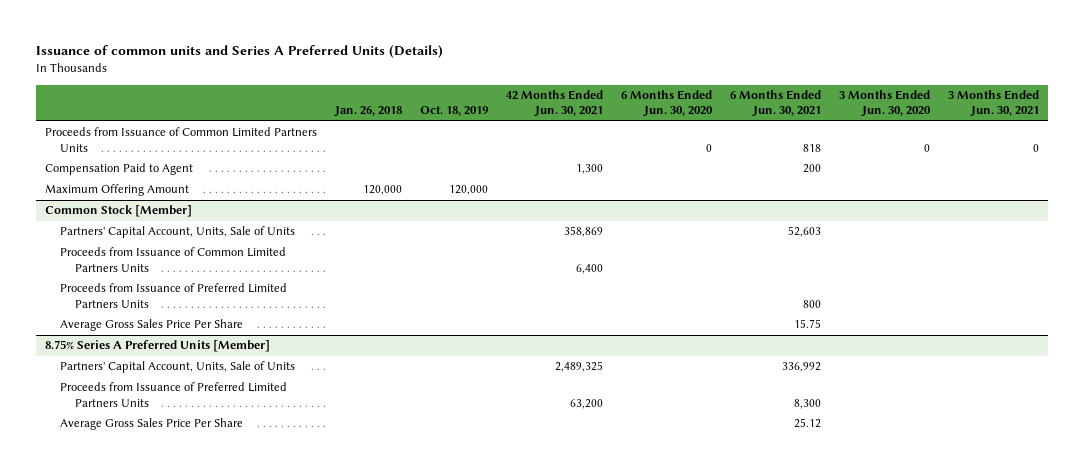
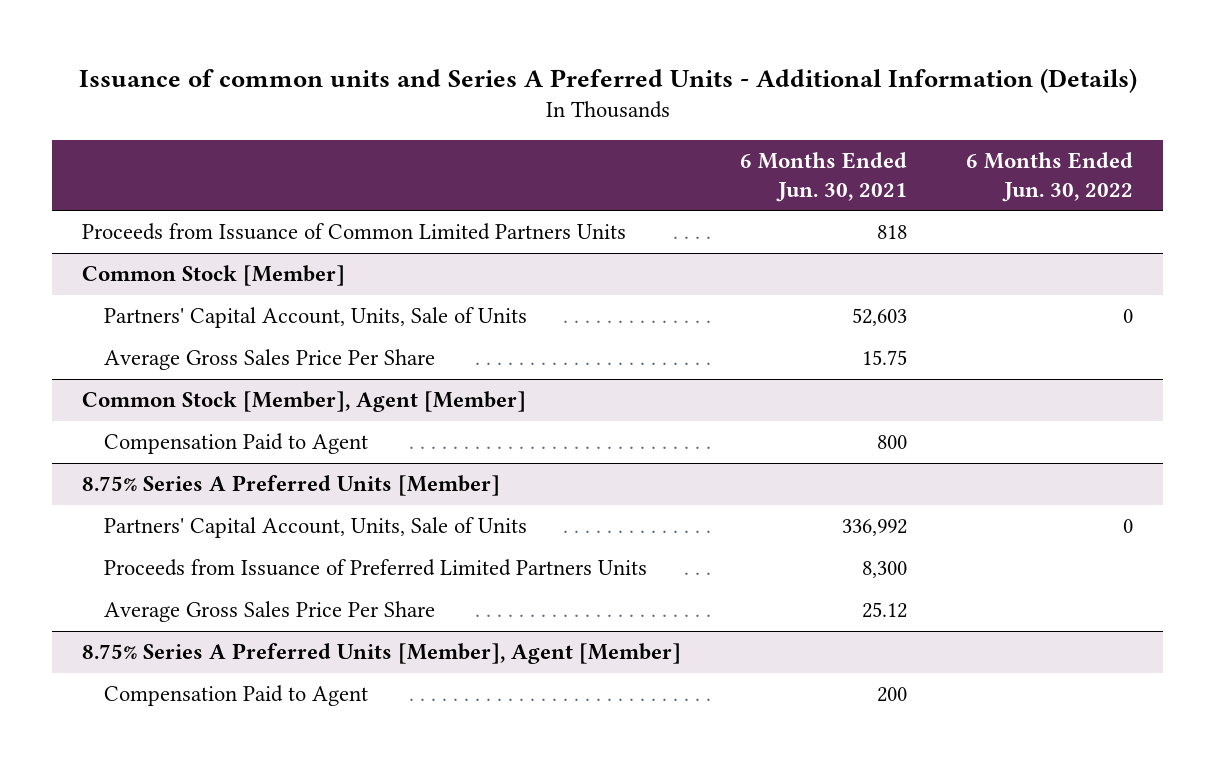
- Issuance of common units and Series A Preferred Units (Details)
+ Issuance of common units and Series A Preferred Units - Additional Information (Details)
- | Jan. 26, 2018 | Oct. 18, 2019 | 42 Months Ended Jun. 30, 2021 | 6 Months Ended Jun. 30, 2020 | 6 Months Ended Jun. 30, 2021 | 3 Months Ended Jun. 30, 2020 | 3 Months Ended Jun. 30, 2021
+ | 6 Months Ended Jun. 30, 2021 | 6 Months Ended Jun. 30, 2022
- Compensation Paid to Agent | | | 1,300 | | 200 | |
- Maximum Offering Amount | 120,000 | 120,000 | | | | |
@ Common Stock [Member]
- Proceeds from Issuance of Common Limited Partners Units | | | 6,400 | | | |
- Proceeds from Issuance of Preferred Limited Partners Units | | | | | 800 | |
+ Common Stock [Member], Agent [Member]
+ Compensation Paid to Agent | 800 |
+ 8.75% Series A Preferred Units [Member], Agent [Member]
+ Compensation Paid to Agent | 200 |

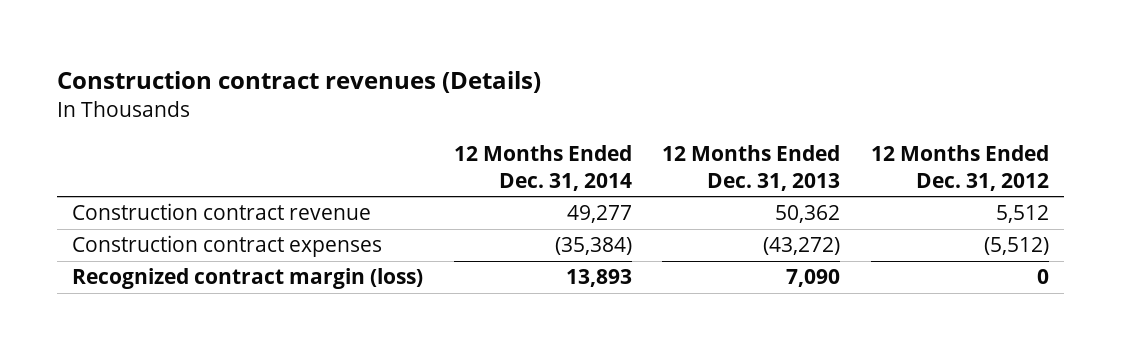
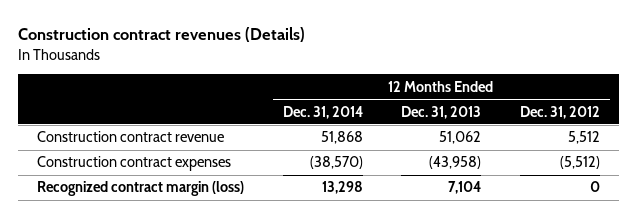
- Construction contract revenue | 49,277 | 50,362 | 5,512
- Construction contract expenses | (35,384) | (43,272) | (5,512)
- Recognized contract margin (loss) | 13,893 | 7,090 | 0
+ Construction contract revenue | 51,868 | 51,062 | 5,512
+ Construction contract expenses | (38,570) | (43,958) | (5,512)
+ Recognized contract margin (loss) | 13,298 | 7,104 | 0

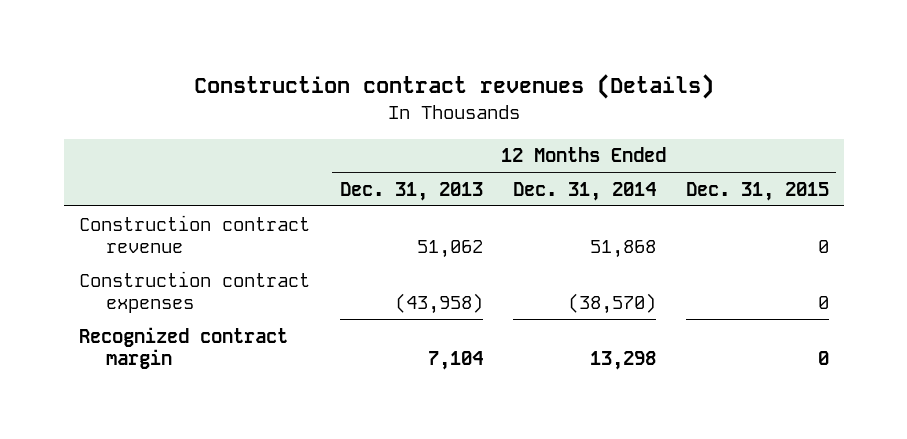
- | 12 Months Ended Dec. 31, 2014 | 12 Months Ended Dec. 31, 2013 | 12 Months Ended Dec. 31, 2012
+ | 12 Months Ended Dec. 31, 2013 | 12 Months Ended Dec. 31, 2014 | 12 Months Ended Dec. 31, 2015
- Recognized contract margin (loss) | 13,298 | 7,104 | 0
+ Recognized contract margin | 7,104 | 13,298 | 0

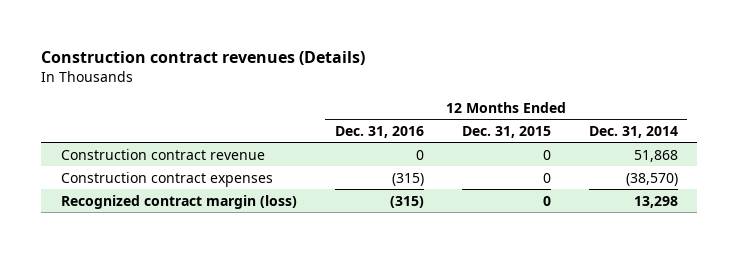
- | 12 Months Ended Dec. 31, 2013 | 12 Months Ended Dec. 31, 2014 | 12 Months Ended Dec. 31, 2015
+ | 12 Months Ended Dec. 31, 2016 | 12 Months Ended Dec. 31, 2015 | 12 Months Ended Dec. 31, 2014
- Recognized contract margin | 7,104 | 13,298 | 0
+ Recognized contract margin (loss) | (315) | 0 | 13,298

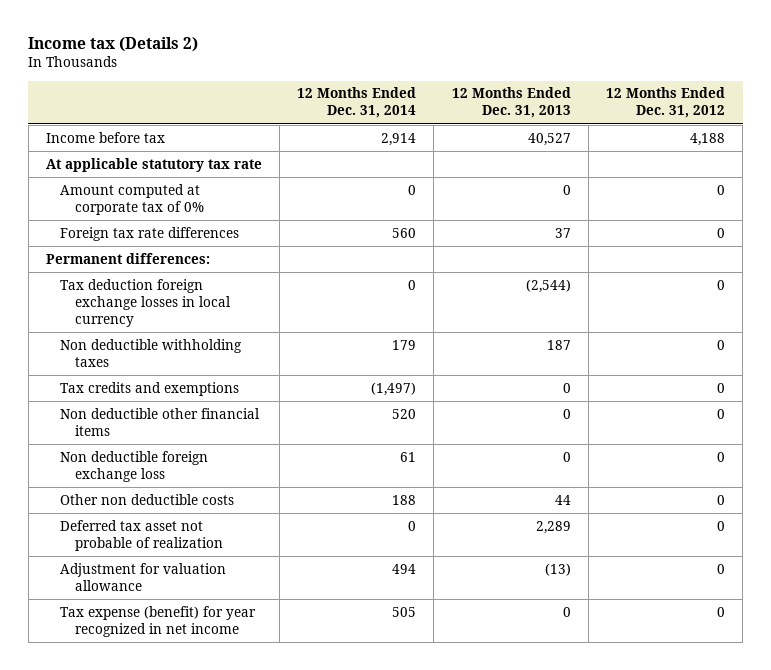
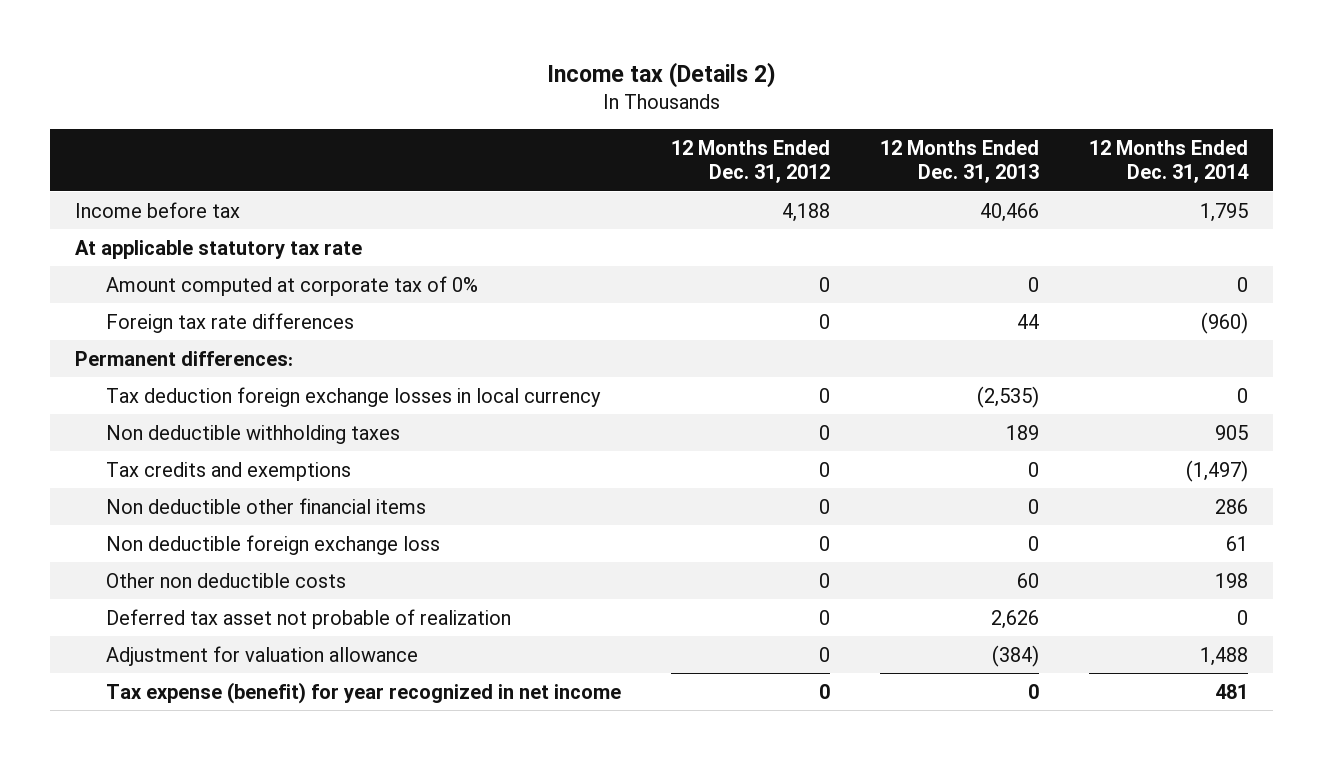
- | 12 Months Ended Dec. 31, 2014 | 12 Months Ended Dec. 31, 2013 | 12 Months Ended Dec. 31, 2012
+ | 12 Months Ended Dec. 31, 2012 | 12 Months Ended Dec. 31, 2013 | 12 Months Ended Dec. 31, 2014
- Income before tax | 2,914 | 40,527 | 4,188
+ Income before tax | 4,188 | 40,466 | 1,795
- Foreign tax rate differences | 560 | 37 | 0
+ Foreign tax rate differences | 0 | 44 | (960)
- Tax deduction foreign exchange losses in local currency | 0 | (2,544) | 0
- Non deductible withholding taxes | 179 | 187 | 0
+ Tax deduction foreign exchange losses in local currency | 0 | (2,535) | 0
+ Non deductible withholding taxes | 0 | 189 | 905
- Non deductible other financial items | 520 | 0 | 0
+ Non deductible other financial items | 0 | 0 | 286
- Other non deductible costs | 188 | 44 | 0
- Deferred tax asset not probable of realization | 0 | 2,289 | 0
- Adjustment for valuation allowance | 494 | (13) | 0
- Tax expense (benefit) for year recognized in net income | 505 | 0 | 0
+ Other non deductible costs | 0 | 60 | 198
+ Deferred tax asset not probable of realization | 0 | 2,626 | 0
+ Adjustment for valuation allowance | 0 | (384) | 1,488
+ Tax expense (benefit) for year recognized in net income | 0 | 0 | 481

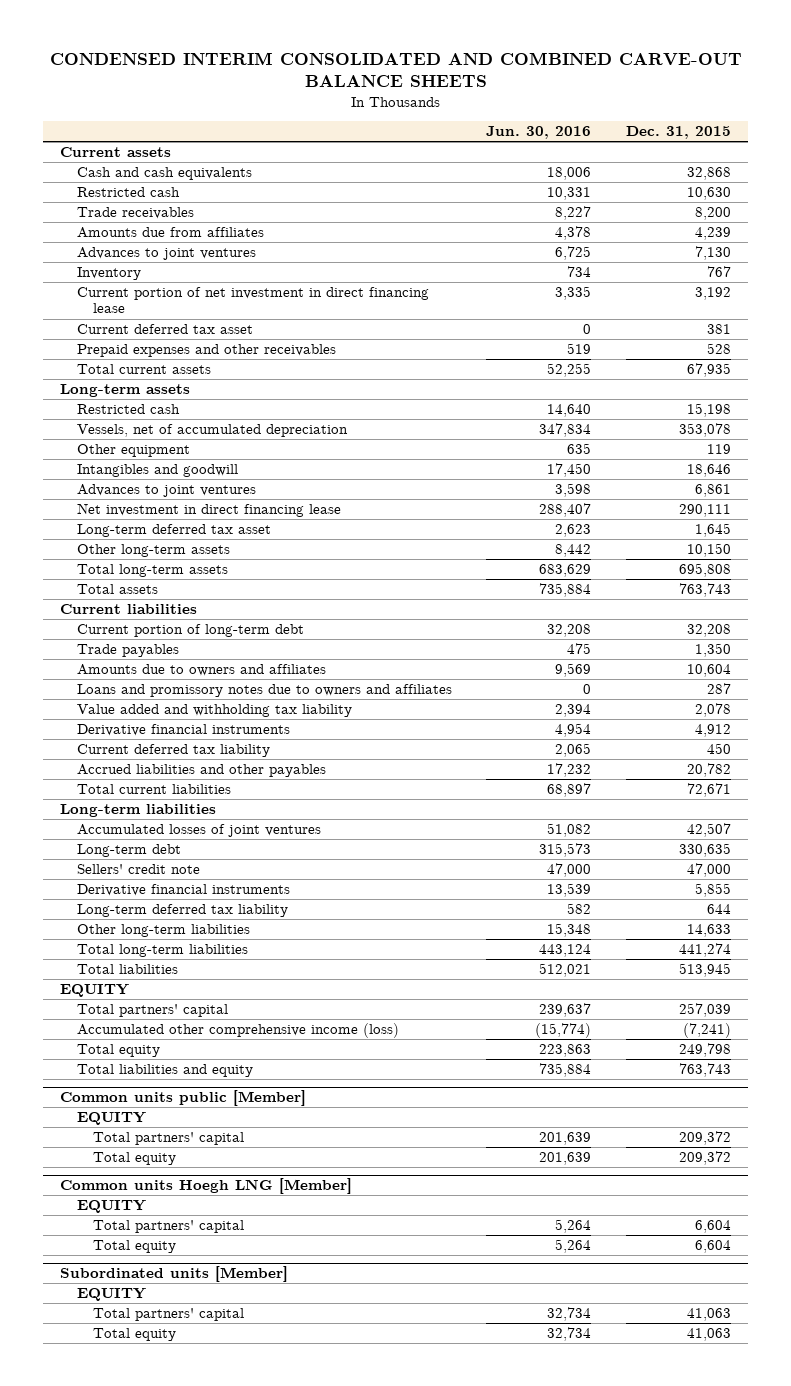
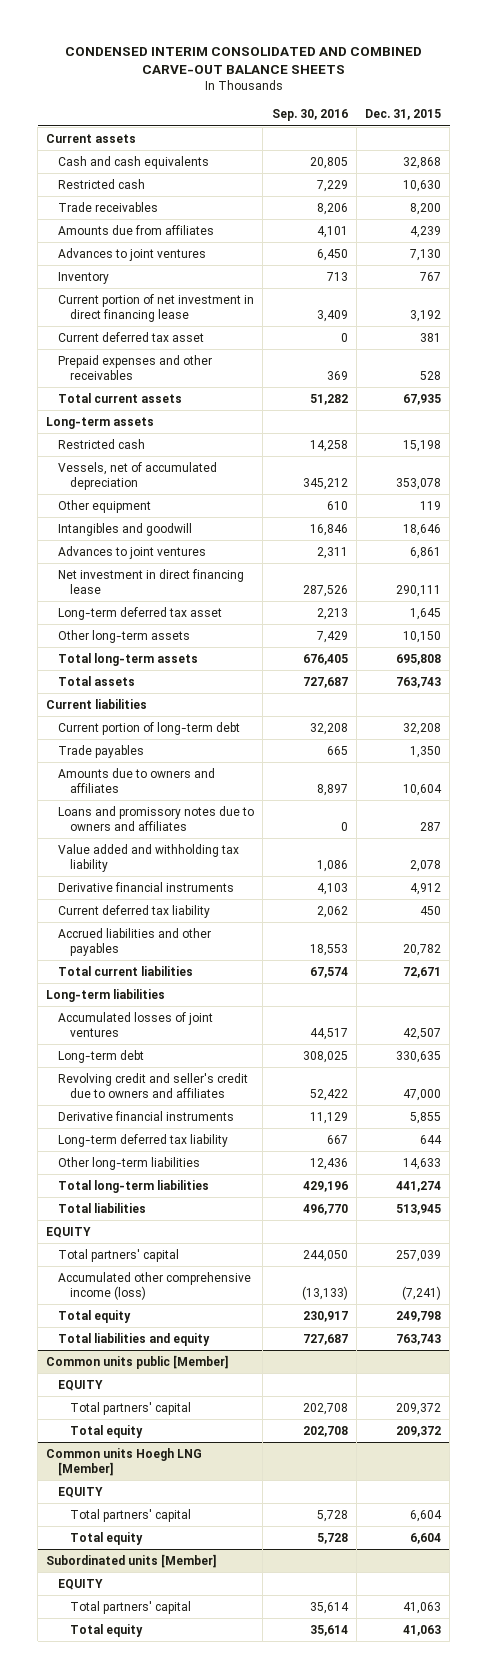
- | Jun. 30, 2016 | Dec. 31, 2015
+ | Sep. 30, 2016 | Dec. 31, 2015
- Sellers' credit note | 47,000 | 47,000
+ Revolving credit and seller's credit due to owners and affiliates | 52,422 | 47,000

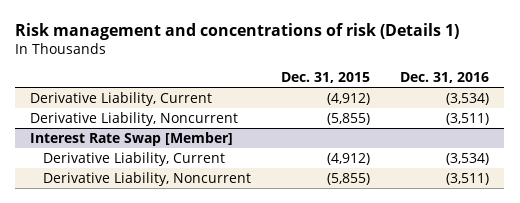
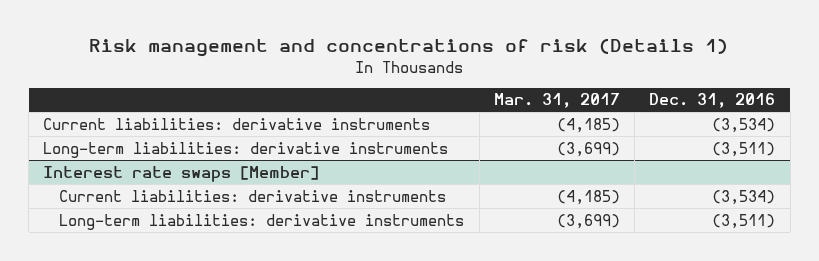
- | Dec. 31, 2015 | Dec. 31, 2016
+ | Mar. 31, 2017 | Dec. 31, 2016
- Derivative Liability, Current | (4,912) | (3,534)
- Derivative Liability, Noncurrent | (5,855) | (3,511)
- Interest Rate Swap [Member]
- Derivative Liability, Current | (4,912) | (3,534)
- Derivative Liability, Noncurrent | (5,855) | (3,511)
+ Current liabilities: derivative instruments | (4,185) | (3,534)
+ Long-term liabilities: derivative instruments | (3,699) | (3,511)
+ Interest rate swaps [Member]
+ Current liabilities: derivative instruments | (4,185) | (3,534)
+ Long-term liabilities: derivative instruments | (3,699) | (3,511)

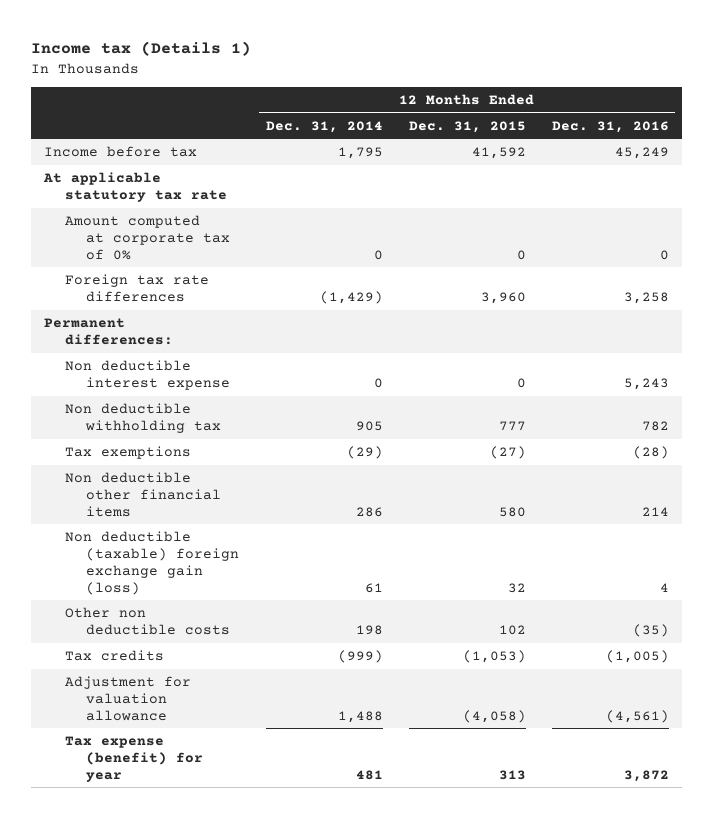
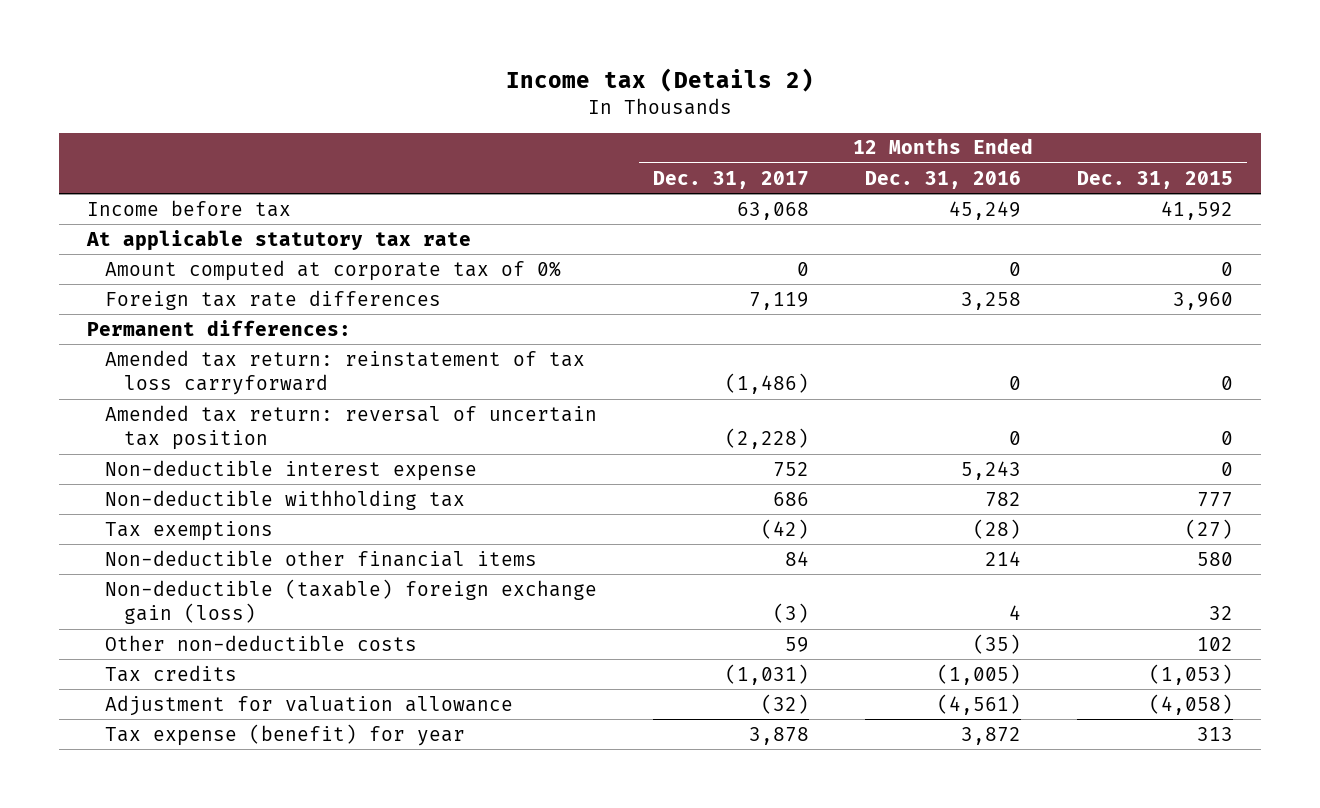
- Income tax (Details 1)
+ Income tax (Details 2)
- | 12 Months Ended Dec. 31, 2014 | 12 Months Ended Dec. 31, 2015 | 12 Months Ended Dec. 31, 2016
+ | 12 Months Ended Dec. 31, 2017 | 12 Months Ended Dec. 31, 2016 | 12 Months Ended Dec. 31, 2015
- Non deductible interest expense | 0 | 0 | 5,243
- Non deductible withholding tax | 905 | 777 | 782
+ Amended tax return: reinstatement of tax loss carryforward | (1,486) | 0 | 0
+ Amended tax return: reversal of uncertain tax position | (2,228) | 0 | 0
+ Non-deductible interest expense | 752 | 5,243 | 0
+ Non-deductible withholding tax | 686 | 782 | 777
- Non deductible other financial items | 286 | 580 | 214
- Non deductible (taxable) foreign exchange gain (loss) | 61 | 32 | 4
- Other non deductible costs | 198 | 102 | (35)
+ Non-deductible other financial items | 84 | 214 | 580
+ Non-deductible (taxable) foreign exchange gain (loss) | (3) | 4 | 32
+ Other non-deductible costs | 59 | (35) | 102

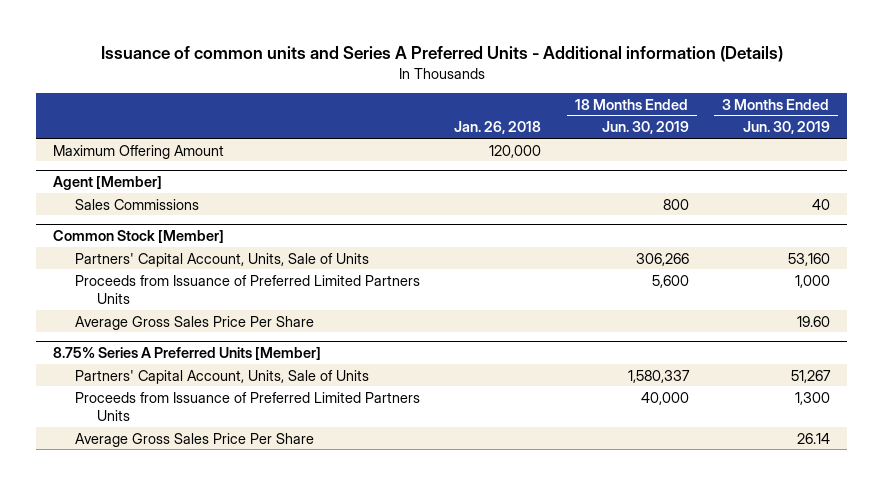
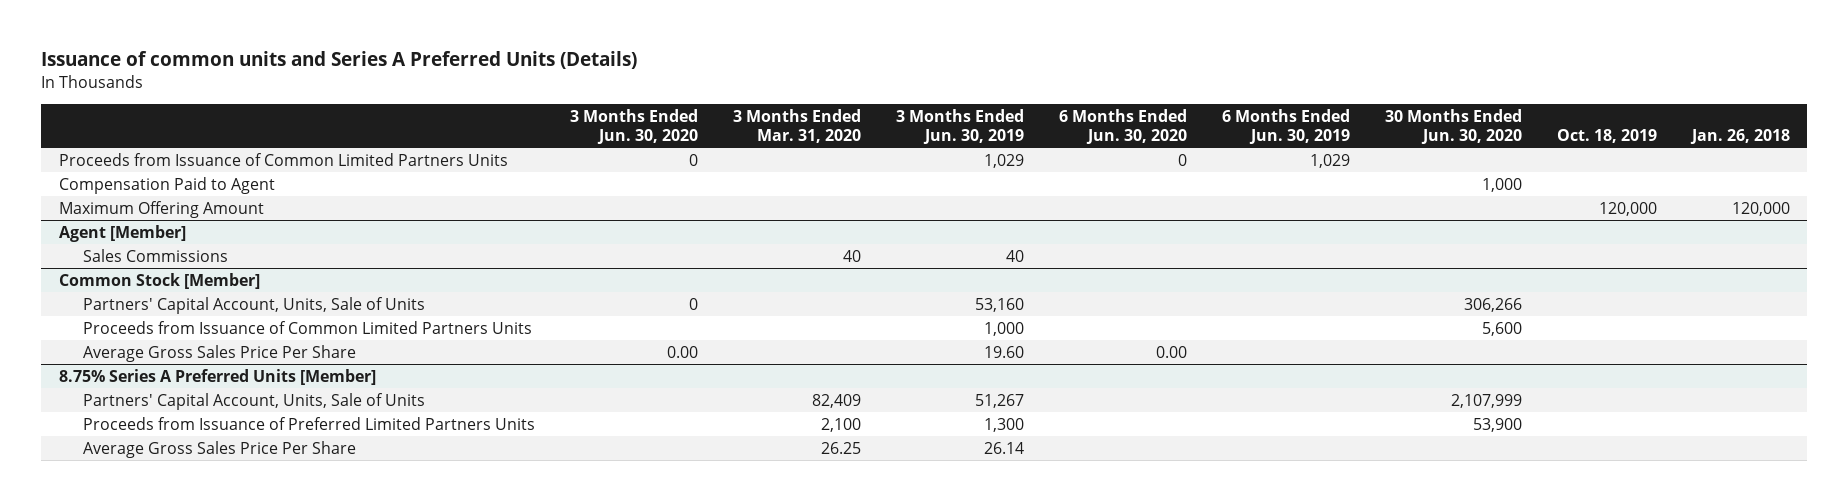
- Issuance of common units and Series A Preferred Units - Additional information (Details)
+ Issuance of common units and Series A Preferred Units (Details)
- | Jan. 26, 2018 | 18 Months Ended Jun. 30, 2019 | 3 Months Ended Jun. 30, 2019
+ | 3 Months Ended Jun. 30, 2020 | 3 Months Ended Mar. 31, 2020 | 3 Months Ended Jun. 30, 2019 | 6 Months Ended Jun. 30, 2020 | 6 Months Ended Jun. 30, 2019 | 30 Months Ended Jun. 30, 2020 | Oct. 18, 2019 | Jan. 26, 2018
+ Proceeds from Issuance of Common Limited Partners Units | 0 | | 1,029 | 0 | 1,029 | | |
+ Compensation Paid to Agent | | | | | | 1,000 | |
@ Common Stock [Member]
- Proceeds from Issuance of Preferred Limited Partners Units | | 5,600 | 1,000
+ Proceeds from Issuance of Common Limited Partners Units | | | 1,000 | | | 5,600 | |

